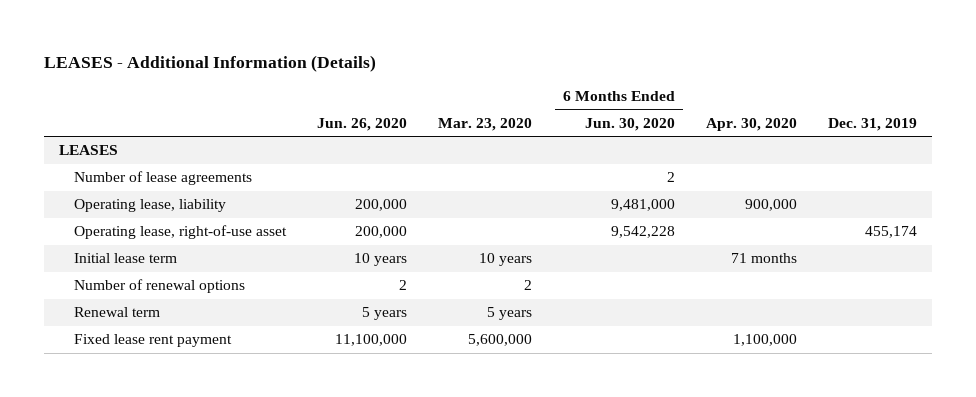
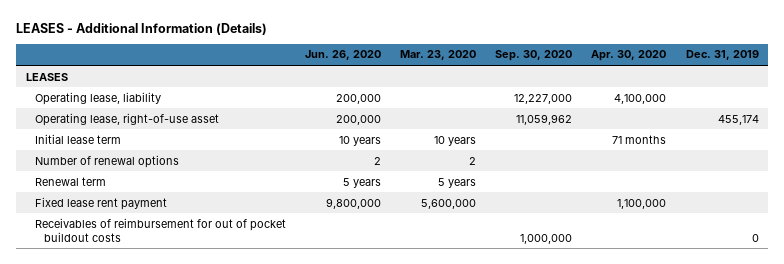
- | Jun. 26, 2020 | Mar. 23, 2020 | 6 Months Ended Jun. 30, 2020 | Apr. 30, 2020 | Dec. 31, 2019
+ | Jun. 26, 2020 | Mar. 23, 2020 | Sep. 30, 2020 | Apr. 30, 2020 | Dec. 31, 2019
- Number of lease agreements | | | 2 | |
- Operating lease, liability | 200,000 | | 9,481,000 | 900,000 |
+ Operating lease, liability | 200,000 | | 12,227,000 | 4,100,000 |
- Fixed lease rent payment | 11,100,000 | 5,600,000 | | 1,100,000 |
+ Fixed lease rent payment | 9,800,000 | 5,600,000 | | 1,100,000 |
+ Receivables of reimbursement for out of pocket buildout costs | | | 1,000,000 | | 0

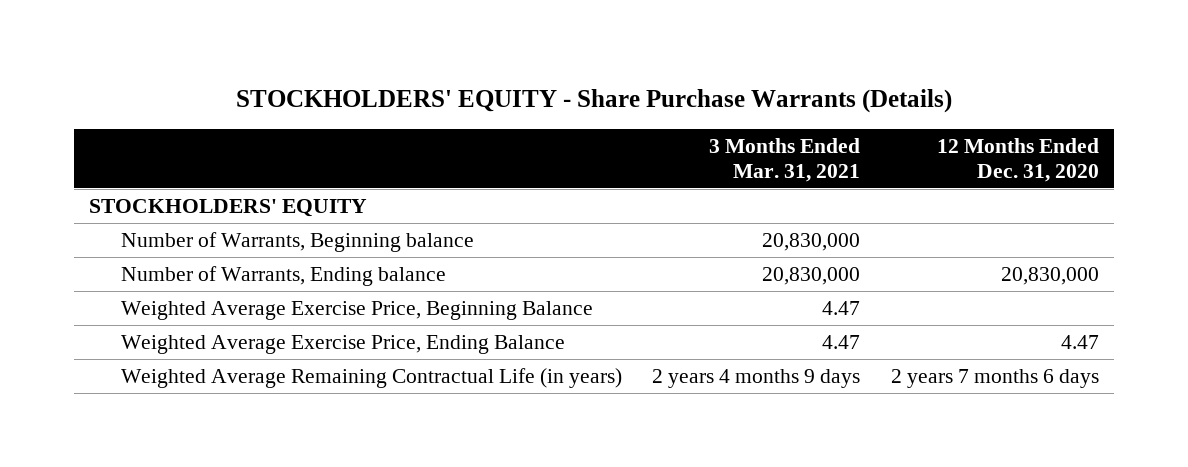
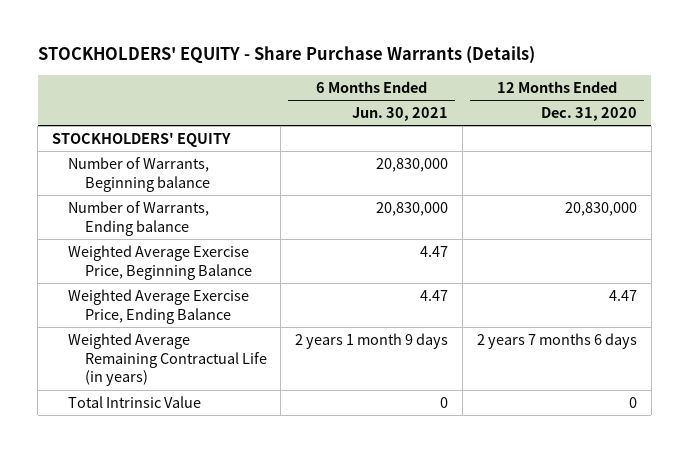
- | 3 Months Ended Mar. 31, 2021 | 12 Months Ended Dec. 31, 2020
+ | 6 Months Ended Jun. 30, 2021 | 12 Months Ended Dec. 31, 2020
+ Total Intrinsic Value | 0 | 0

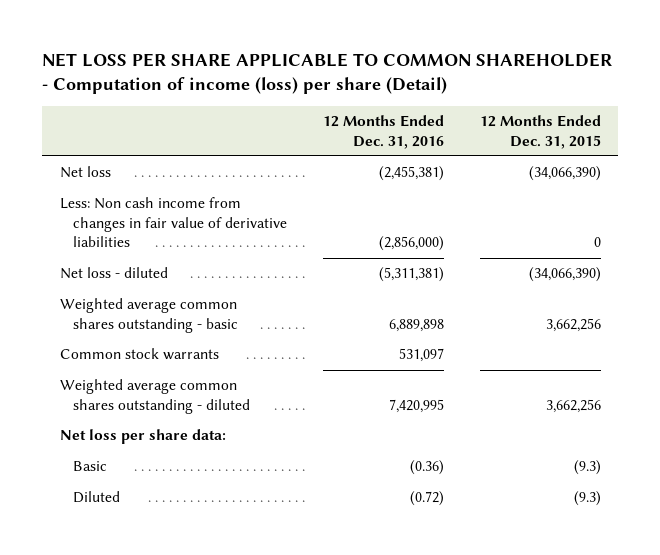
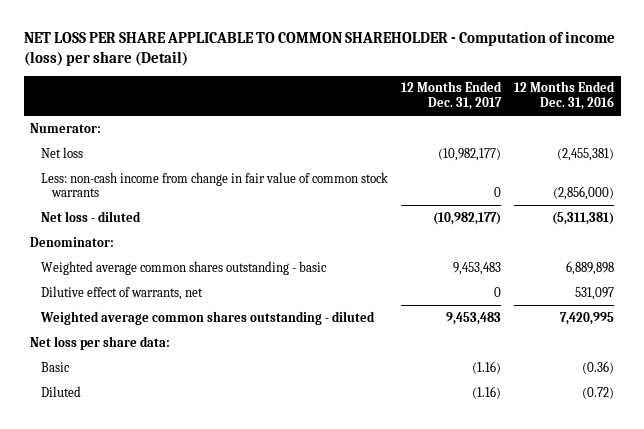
- | 12 Months Ended Dec. 31, 2016 | 12 Months Ended Dec. 31, 2015
+ | 12 Months Ended Dec. 31, 2017 | 12 Months Ended Dec. 31, 2016
+ Numerator:
- Less: Non cash income from changes in fair value of derivative liabilities | (2,856,000) | 0
+ Less: non-cash income from change in fair value of common stock warrants | 0 | (2,856,000)
+ Denominator:
- Common stock warrants | 531,097 |
+ Dilutive effect of warrants, net | 0 | 531,097

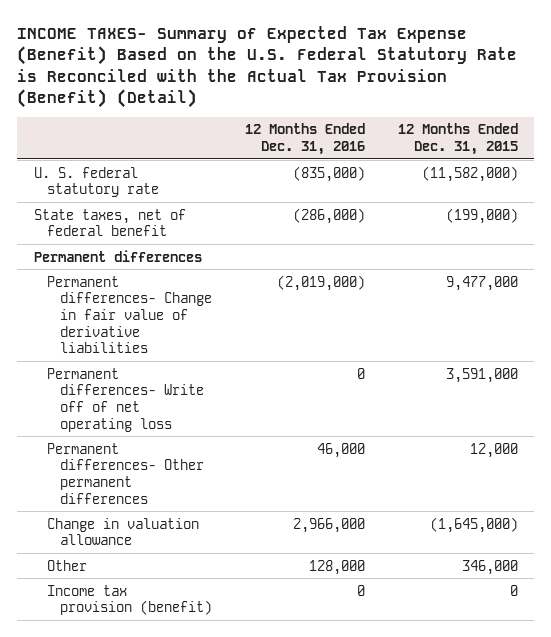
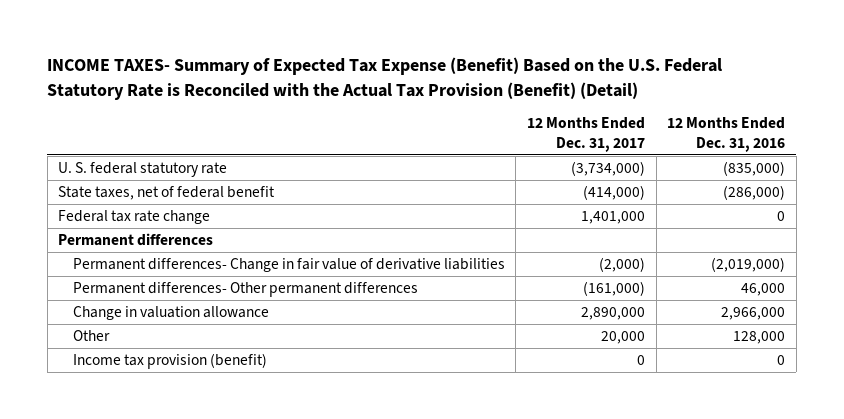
- | 12 Months Ended Dec. 31, 2016 | 12 Months Ended Dec. 31, 2015
+ | 12 Months Ended Dec. 31, 2017 | 12 Months Ended Dec. 31, 2016
+ Federal tax rate change | 1,401,000 | 0
- Permanent differences- Write off of net operating loss | 0 | 3,591,000

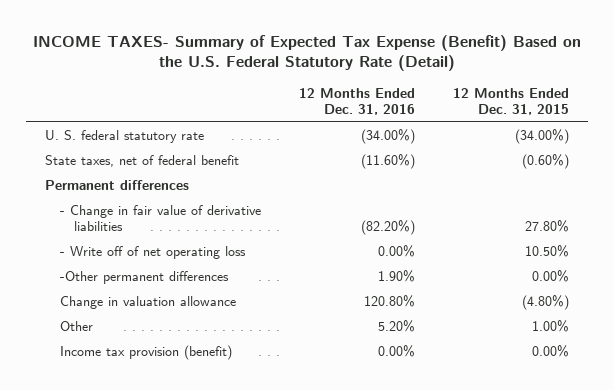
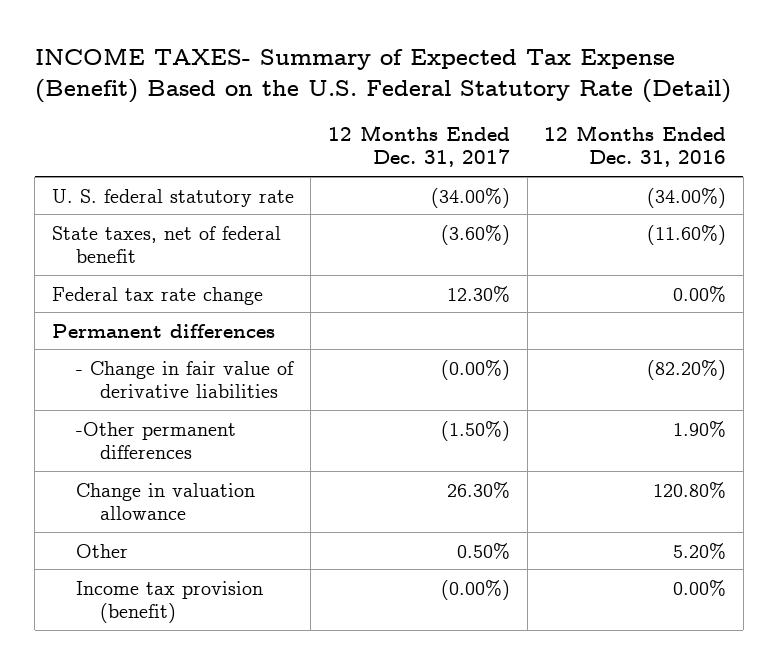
- | 12 Months Ended Dec. 31, 2016 | 12 Months Ended Dec. 31, 2015
+ | 12 Months Ended Dec. 31, 2017 | 12 Months Ended Dec. 31, 2016
+ Federal tax rate change | 12.30% | 0.00%
- - Write off of net operating loss | 0.00% | 10.50%

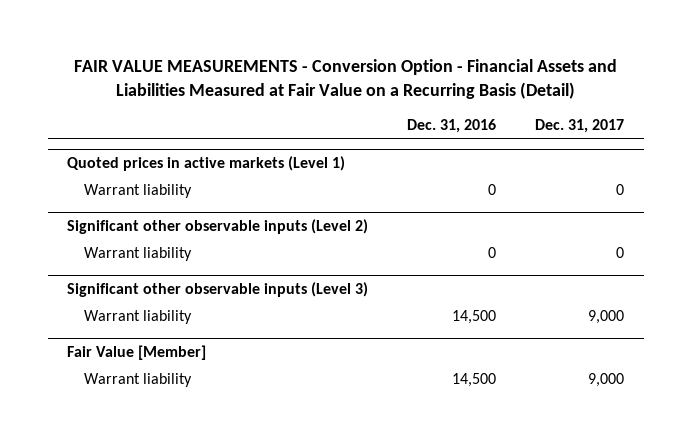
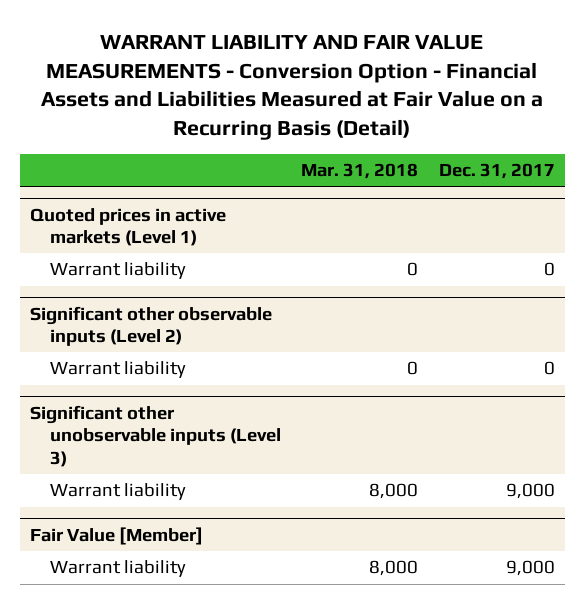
- FAIR VALUE MEASUREMENTS - Conversion Option - Financial Assets and Liabilities Measured at Fair Value on a Recurring Basis (Detail)
+ WARRANT LIABILITY AND FAIR VALUE MEASUREMENTS - Conversion Option - Financial Assets and Liabilities Measured at Fair Value on a Recurring Basis (Detail)
- | Dec. 31, 2016 | Dec. 31, 2017
+ | Mar. 31, 2018 | Dec. 31, 2017
- Significant other observable inputs (Level 3)
+ Significant other unobservable inputs (Level 3)

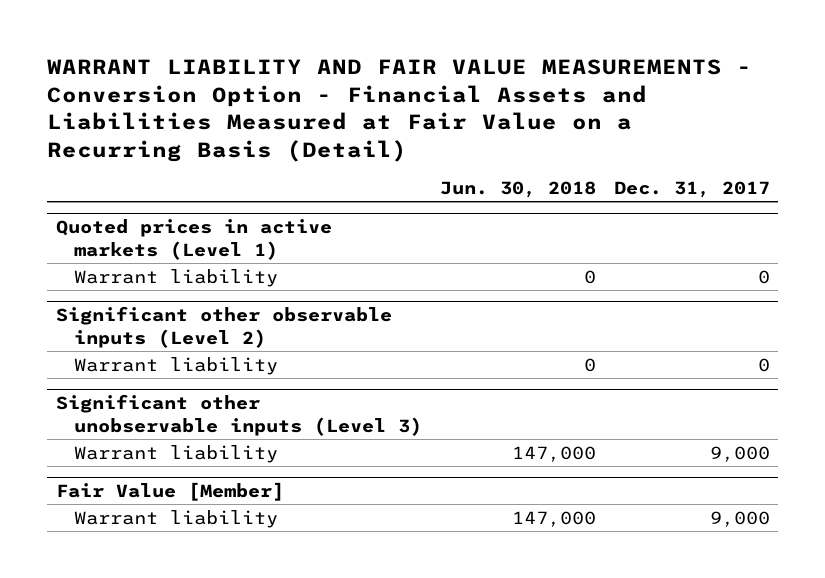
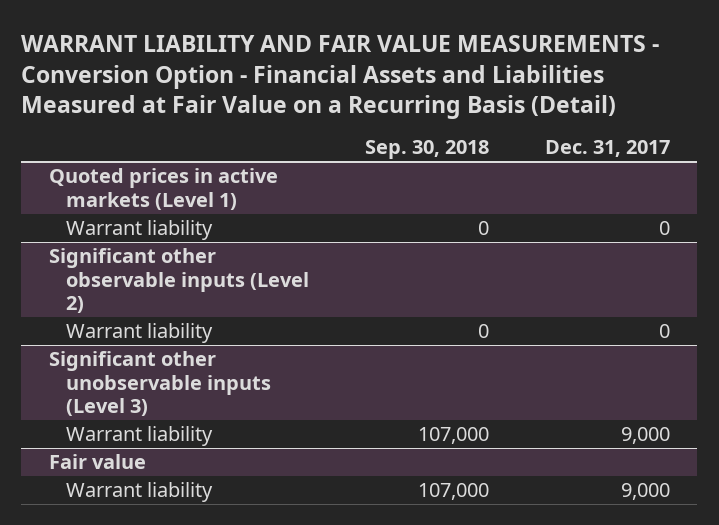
- | Jun. 30, 2018 | Dec. 31, 2017
+ | Sep. 30, 2018 | Dec. 31, 2017
- Fair Value [Member]
+ Fair value

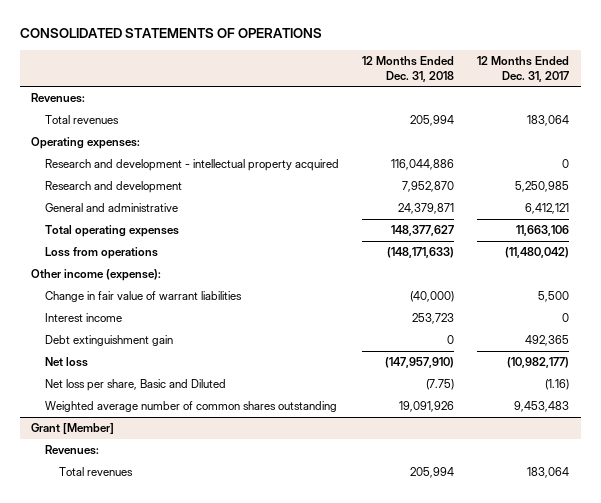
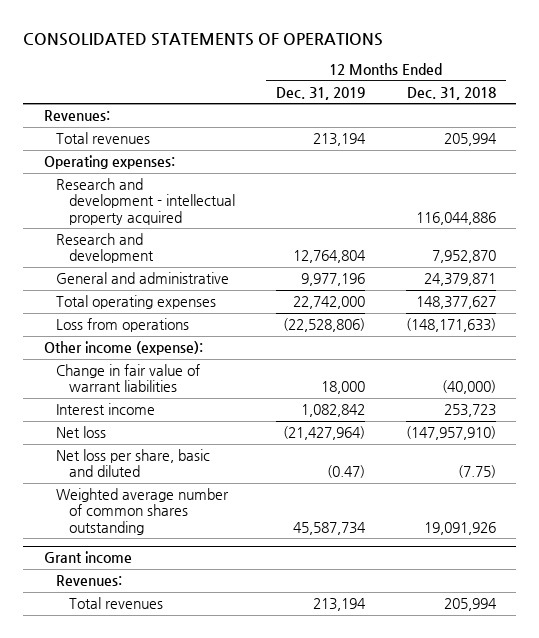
- | 12 Months Ended Dec. 31, 2018 | 12 Months Ended Dec. 31, 2017
+ | 12 Months Ended Dec. 31, 2019 | 12 Months Ended Dec. 31, 2018
- Debt extinguishment gain | 0 | 492,365
- Net loss per share, Basic and Diluted | (7.75) | (1.16)
+ Net loss per share, basic and diluted | (0.47) | (7.75)
- Grant [Member]
+ Grant income

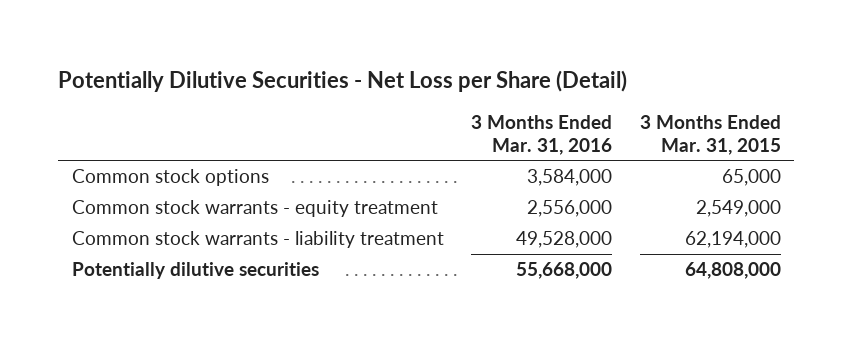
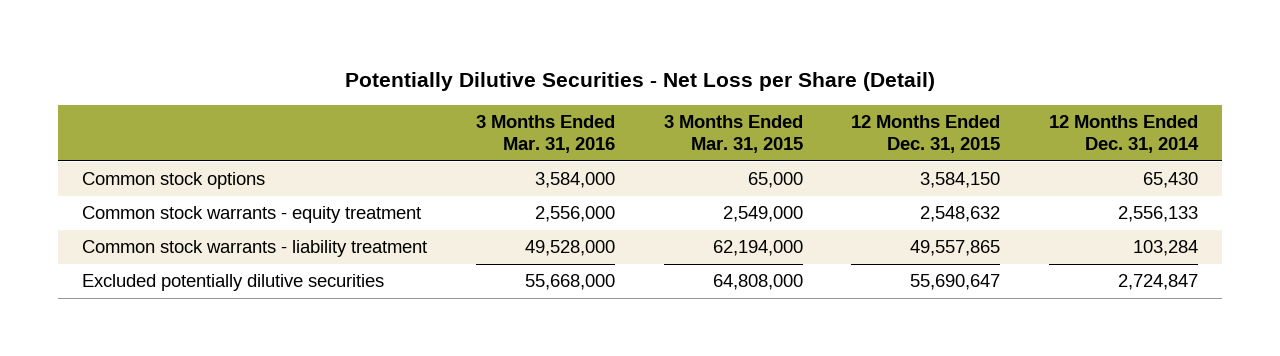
- | 3 Months Ended Mar. 31, 2016 | 3 Months Ended Mar. 31, 2015
+ | 3 Months Ended Mar. 31, 2016 | 3 Months Ended Mar. 31, 2015 | 12 Months Ended Dec. 31, 2015 | 12 Months Ended Dec. 31, 2014
- Potentially dilutive securities | 55,668,000 | 64,808,000
+ Excluded potentially dilutive securities | 55,668,000 | 64,808,000 | 55,690,647 | 2,724,847

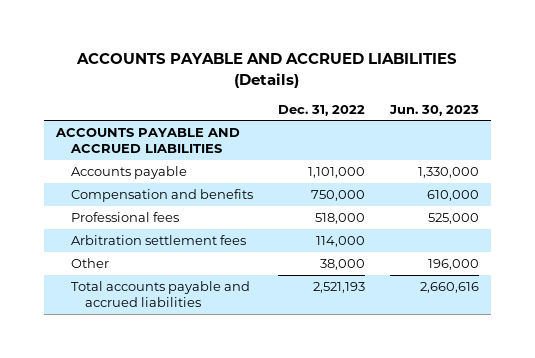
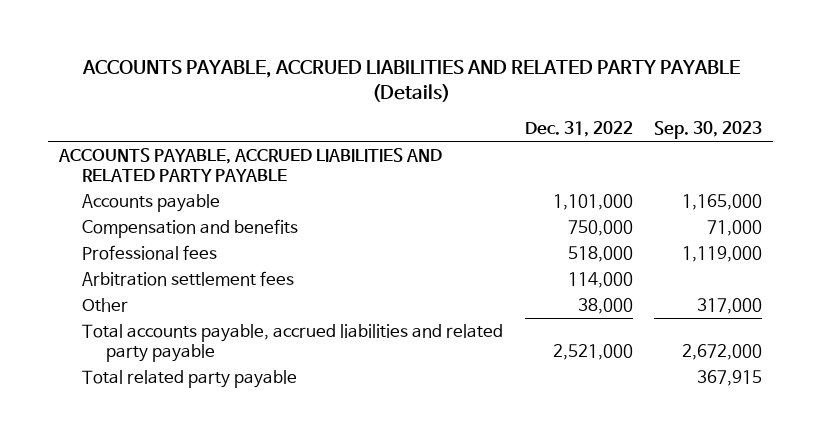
- ACCOUNTS PAYABLE AND ACCRUED LIABILITIES (Details)
+ ACCOUNTS PAYABLE, ACCRUED LIABILITIES AND RELATED PARTY PAYABLE (Details)
- | Dec. 31, 2022 | Jun. 30, 2023
+ | Dec. 31, 2022 | Sep. 30, 2023
- ACCOUNTS PAYABLE AND ACCRUED LIABILITIES
+ ACCOUNTS PAYABLE, ACCRUED LIABILITIES AND RELATED PARTY PAYABLE
- Total accounts payable and accrued liabilities | 2,521,193 | 2,660,616
+ Total accounts payable, accrued liabilities and related party payable | 2,521,000 | 2,672,000
+ Total related party payable | | 367,915

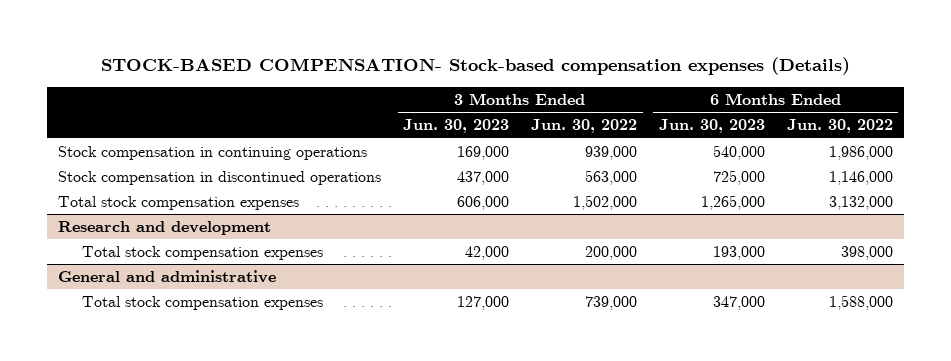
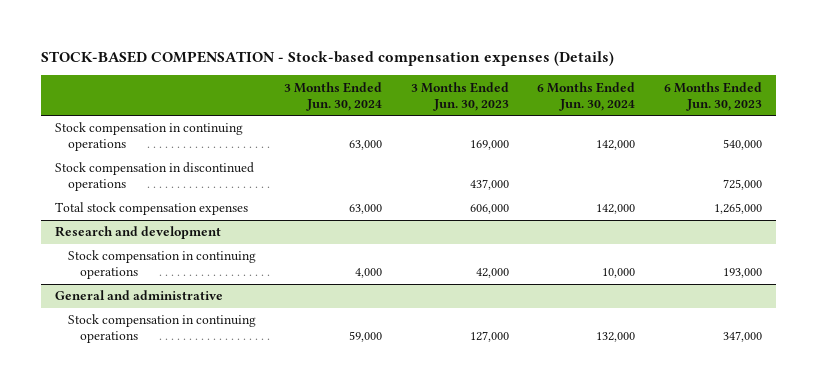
- STOCK-BASED COMPENSATION- Stock-based compensation expenses (Details)
+ STOCK-BASED COMPENSATION - Stock-based compensation expenses (Details)
- | 3 Months Ended Jun. 30, 2023 | 3 Months Ended Jun. 30, 2022 | 6 Months Ended Jun. 30, 2023 | 6 Months Ended Jun. 30, 2022
+ | 3 Months Ended Jun. 30, 2024 | 3 Months Ended Jun. 30, 2023 | 6 Months Ended Jun. 30, 2024 | 6 Months Ended Jun. 30, 2023
@ Research and development
- Total stock compensation expenses | 42,000 | 200,000 | 193,000 | 398,000
+ Stock compensation in continuing operations | 4,000 | 42,000 | 10,000 | 193,000
@ General and administrative
- Total stock compensation expenses | 127,000 | 739,000 | 347,000 | 1,588,000
+ Stock compensation in continuing operations | 59,000 | 127,000 | 132,000 | 347,000

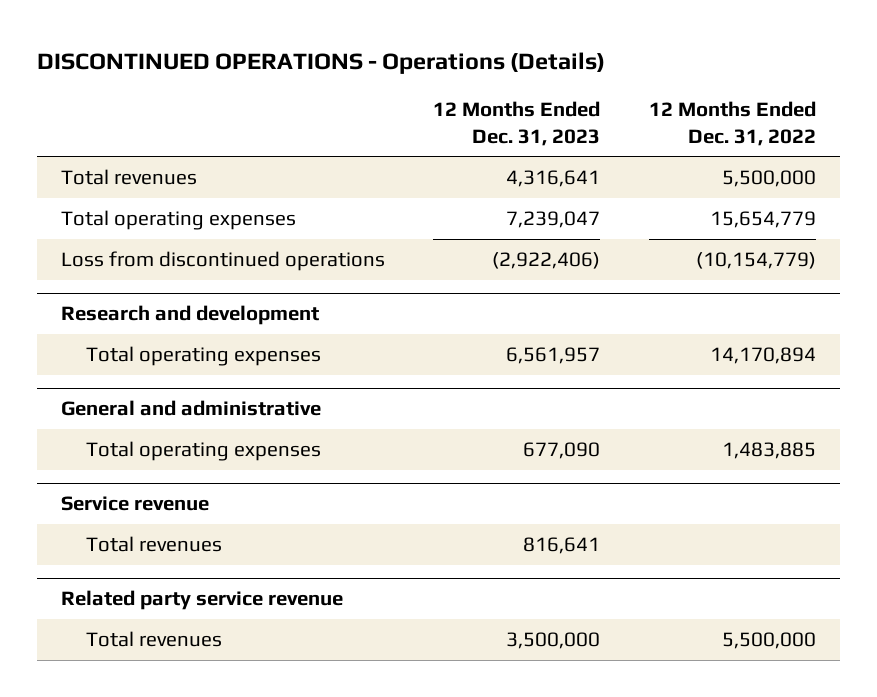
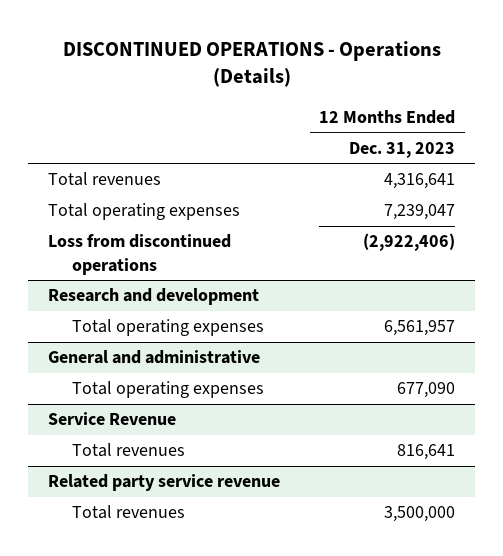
- | 12 Months Ended Dec. 31, 2023 | 12 Months Ended Dec. 31, 2022
+ | 12 Months Ended Dec. 31, 2023
- Service revenue
+ Service Revenue

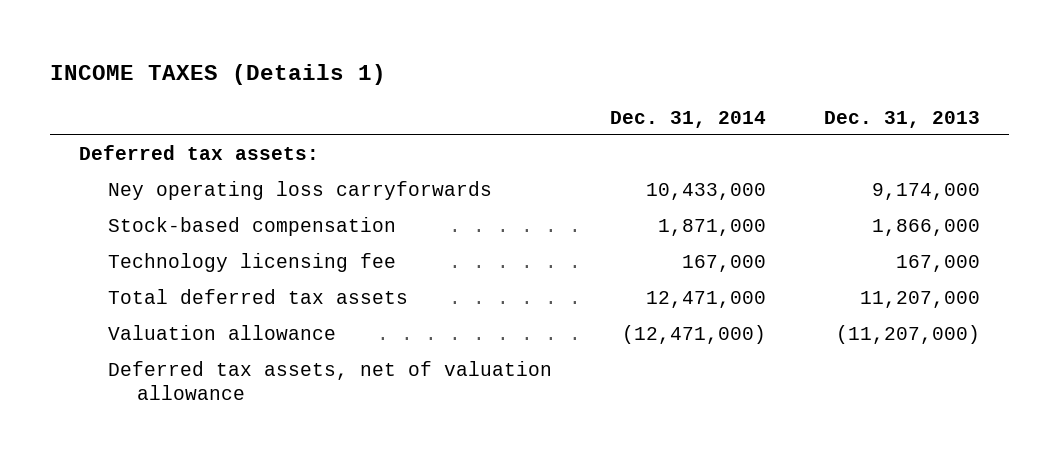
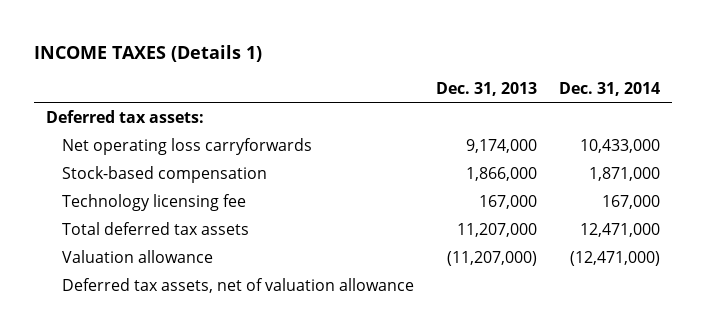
- | Dec. 31, 2014 | Dec. 31, 2013
+ | Dec. 31, 2013 | Dec. 31, 2014
- Ney operating loss carryforwards | 10,433,000 | 9,174,000
+ Net operating loss carryforwards | 9,174,000 | 10,433,000

